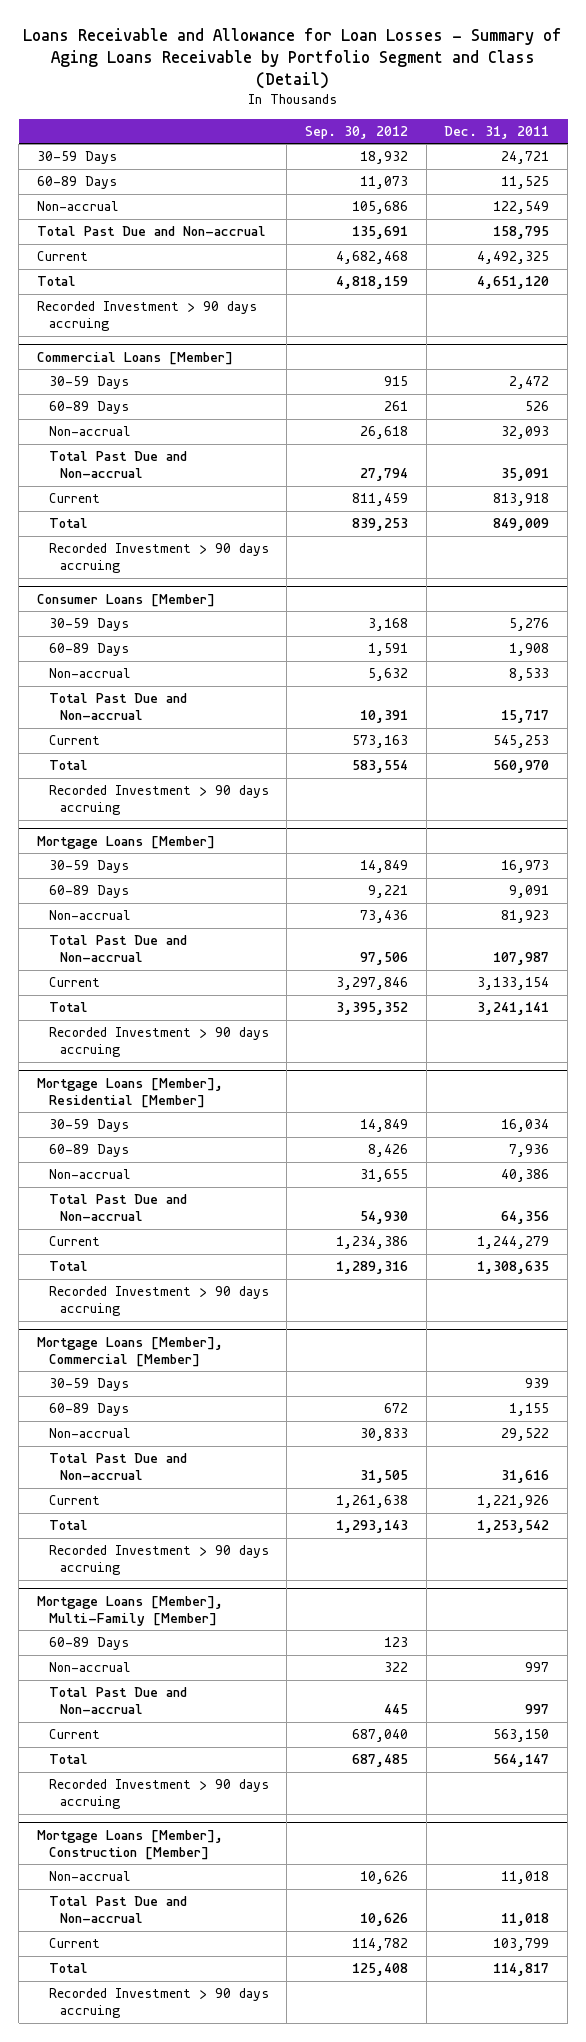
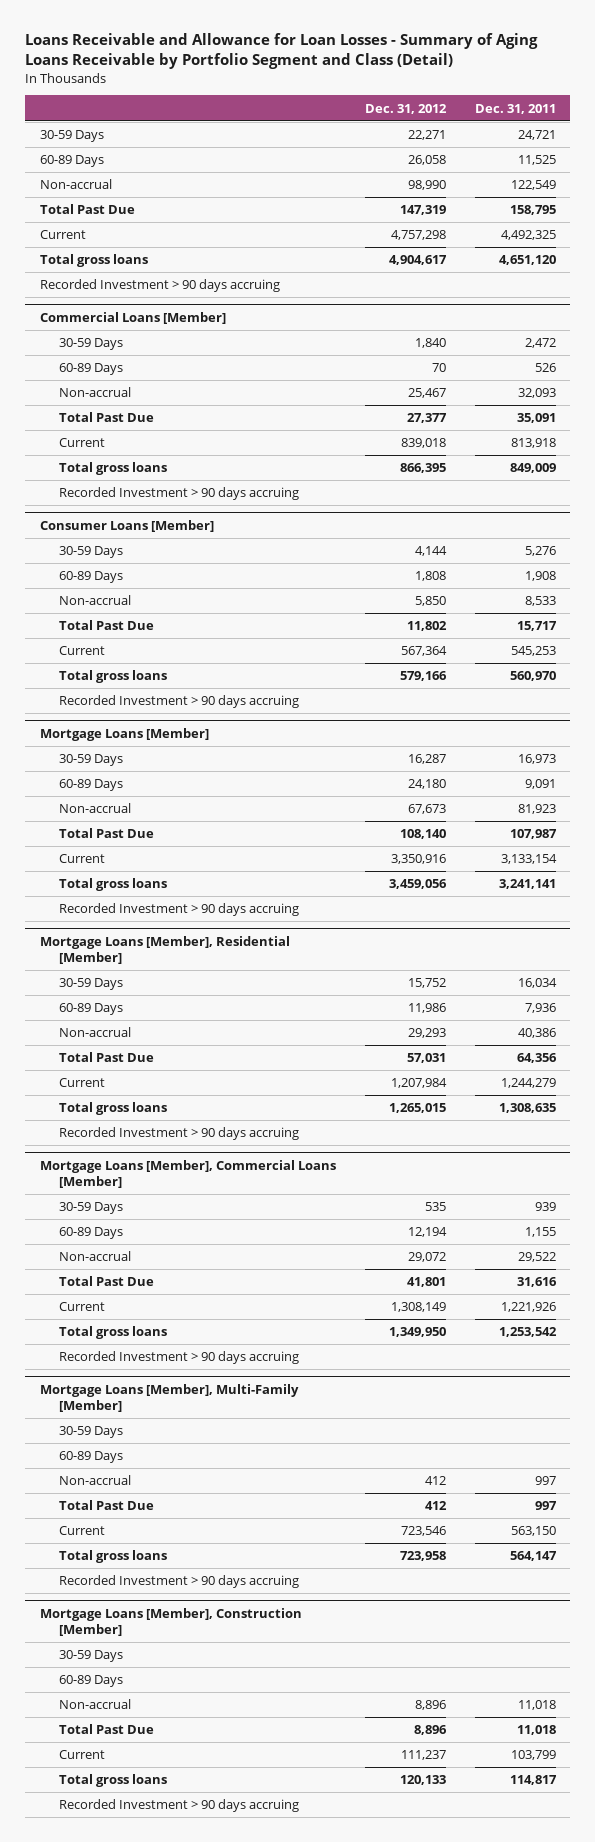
- | Sep. 30, 2012 | Dec. 31, 2011
+ | Dec. 31, 2012 | Dec. 31, 2011
- Total Past Due and Non-accrual | 135,691 | 158,795
+ Total Past Due | 147,319 | 158,795
- Total | 4,818,159 | 4,651,120
+ Total gross loans | 4,904,617 | 4,651,120
@ Commercial Loans [Member]
- Total Past Due and Non-accrual | 27,794 | 35,091
+ Total Past Due | 27,377 | 35,091
- Total | 839,253 | 849,009
+ Total gross loans | 866,395 | 849,009
@ Consumer Loans [Member]
- Total Past Due and Non-accrual | 10,391 | 15,717
+ Total Past Due | 11,802 | 15,717
- Total | 583,554 | 560,970
+ Total gross loans | 579,166 | 560,970
@ Mortgage Loans [Member]
- Total Past Due and Non-accrual | 97,506 | 107,987
+ Total Past Due | 108,140 | 107,987
- Total | 3,395,352 | 3,241,141
+ Total gross loans | 3,459,056 | 3,241,141
@ Mortgage Loans [Member], Residential [Member]
- Total Past Due and Non-accrual | 54,930 | 64,356
+ Total Past Due | 57,031 | 64,356
- Total | 1,289,316 | 1,308,635
+ Total gross loans | 1,265,015 | 1,308,635
- Mortgage Loans [Member], Commercial [Member]
+ Mortgage Loans [Member], Commercial Loans [Member]
- Total Past Due and Non-accrual | 31,505 | 31,616
+ Total Past Due | 41,801 | 31,616
- Total | 1,293,143 | 1,253,542
+ Total gross loans | 1,349,950 | 1,253,542
@ Mortgage Loans [Member], Multi-Family [Member]
+ 30-59 Days
- Total Past Due and Non-accrual | 445 | 997
+ Total Past Due | 412 | 997
- Total | 687,485 | 564,147
+ Total gross loans | 723,958 | 564,147
@ Mortgage Loans [Member], Construction [Member]
+ 30-59 Days
+ 60-89 Days
- Total Past Due and Non-accrual | 10,626 | 11,018
+ Total Past Due | 8,896 | 11,018
- Total | 125,408 | 114,817
+ Total gross loans | 120,133 | 114,817

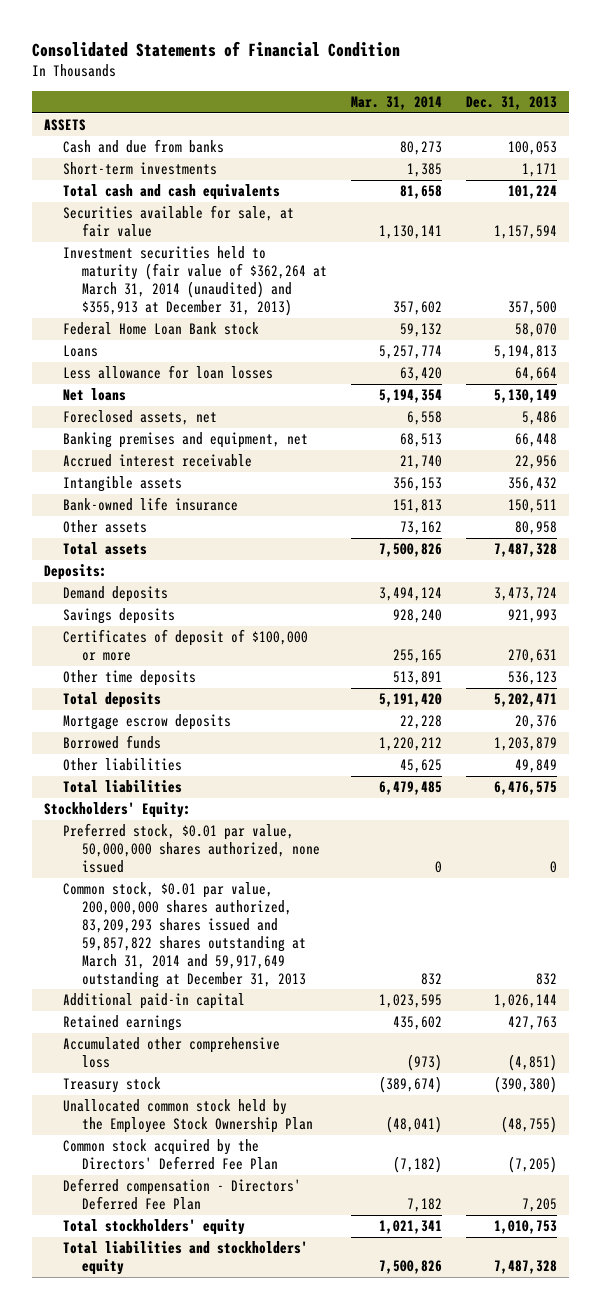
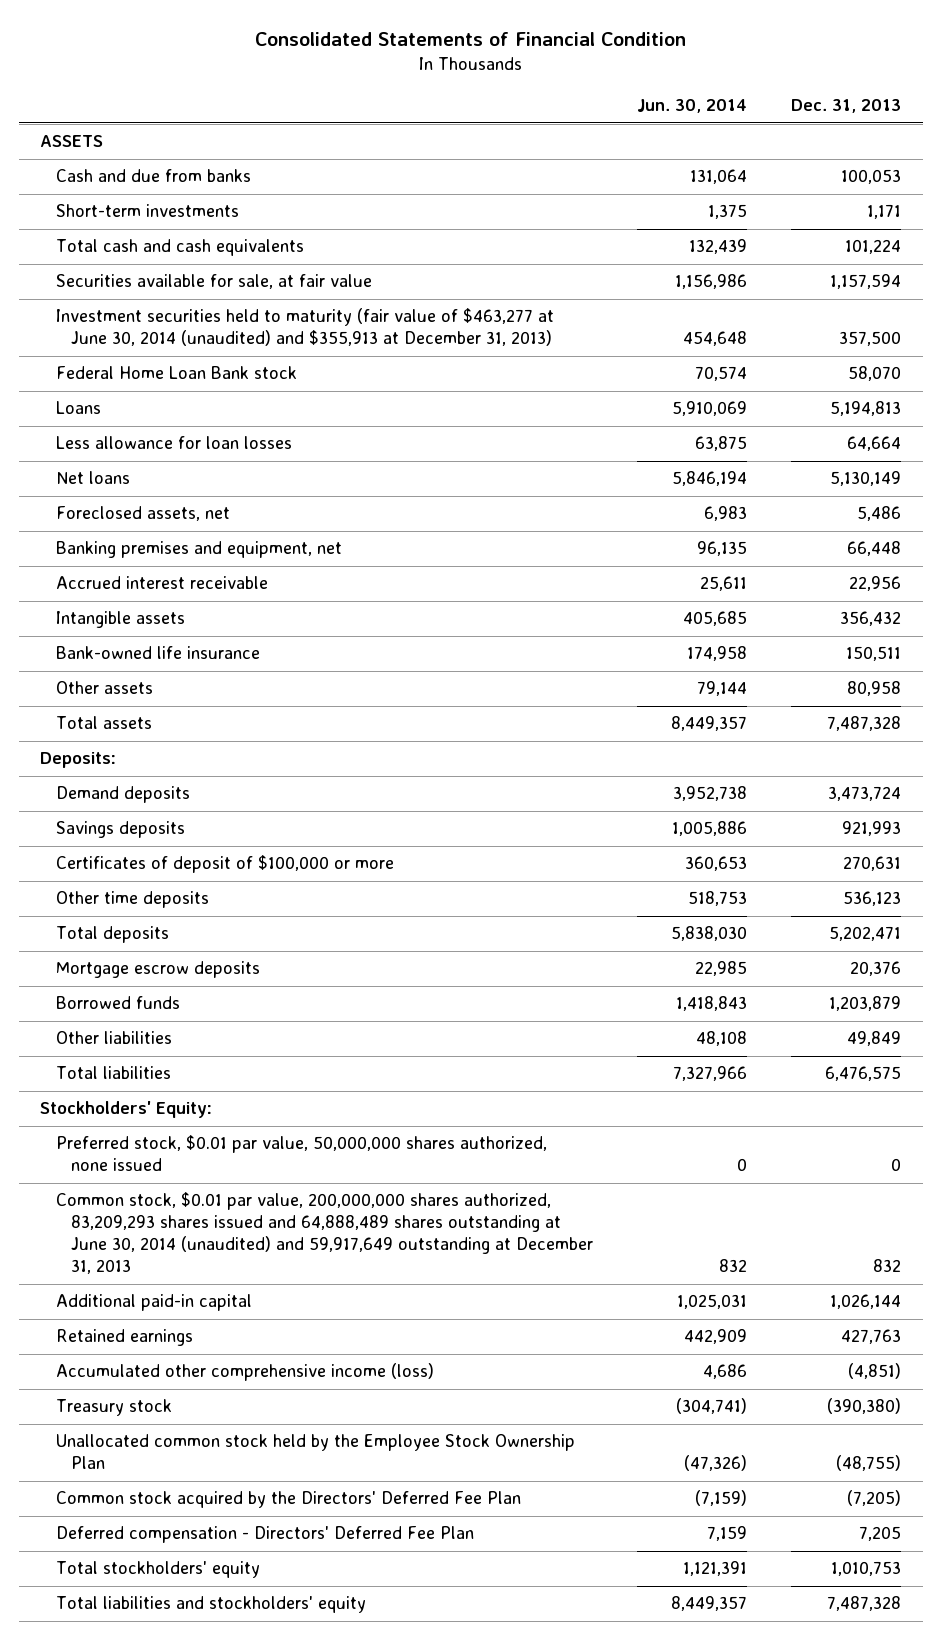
- | Mar. 31, 2014 | Dec. 31, 2013
+ | Jun. 30, 2014 | Dec. 31, 2013
- Investment securities held to maturity (fair value of $362,264 at March 31, 2014 (unaudited) and $355,913 at December 31, 2013) | 357,602 | 357,500
+ Investment securities held to maturity (fair value of $463,277 at June 30, 2014 (unaudited) and $355,913 at December 31, 2013) | 454,648 | 357,500
- Common stock, $0.01 par value, 200,000,000 shares authorized, 83,209,293 shares issued and 59,857,822 shares outstanding at March 31, 2014 and 59,917,649 outstanding at December 31, 2013 | 832 | 832
+ Common stock, $0.01 par value, 200,000,000 shares authorized, 83,209,293 shares issued and 64,888,489 shares outstanding at June 30, 2014 (unaudited) and 59,917,649 outstanding at December 31, 2013 | 832 | 832
- Accumulated other comprehensive loss | (973) | (4,851)
+ Accumulated other comprehensive income (loss) | 4,686 | (4,851)

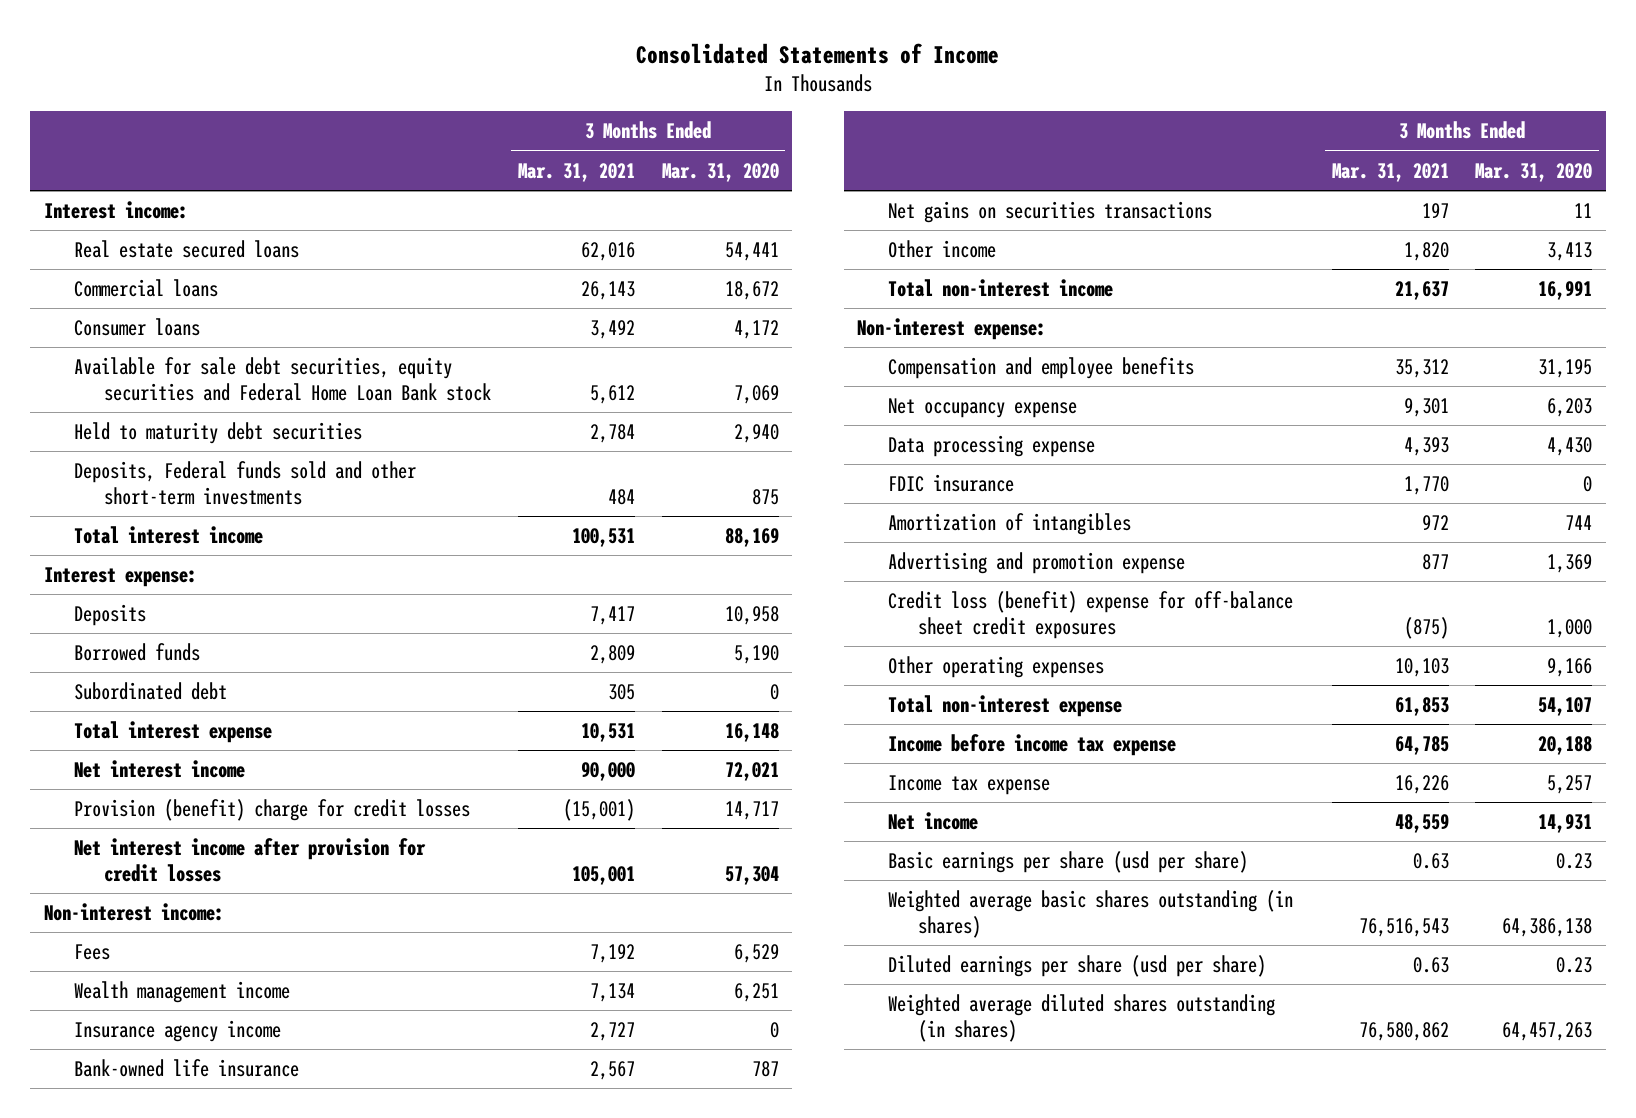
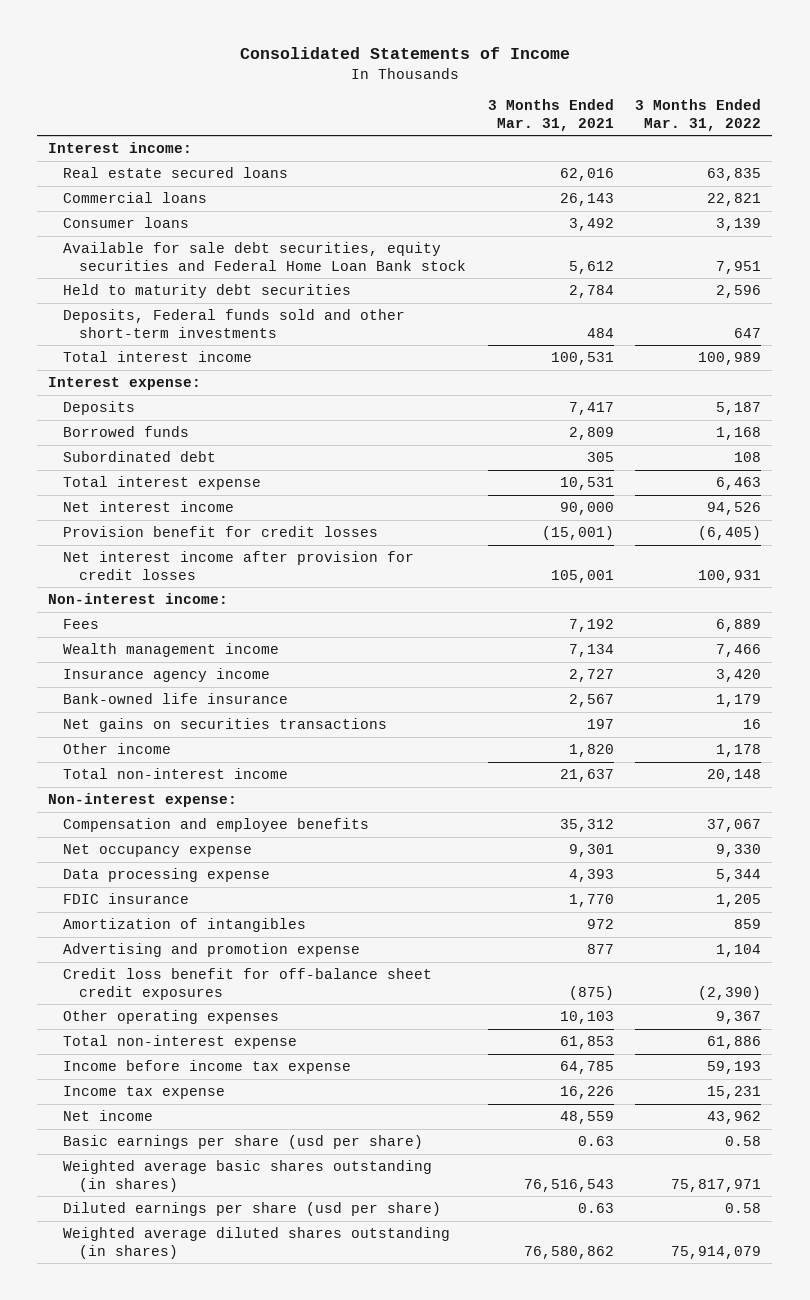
- | 3 Months Ended Mar. 31, 2021 | 3 Months Ended Mar. 31, 2020
+ | 3 Months Ended Mar. 31, 2021 | 3 Months Ended Mar. 31, 2022
- Provision (benefit) charge for credit losses | (15,001) | 14,717
+ Provision benefit for credit losses | (15,001) | (6,405)
- Credit loss (benefit) expense for off-balance sheet credit exposures | (875) | 1,000
+ Credit loss benefit for off-balance sheet credit exposures | (875) | (2,390)

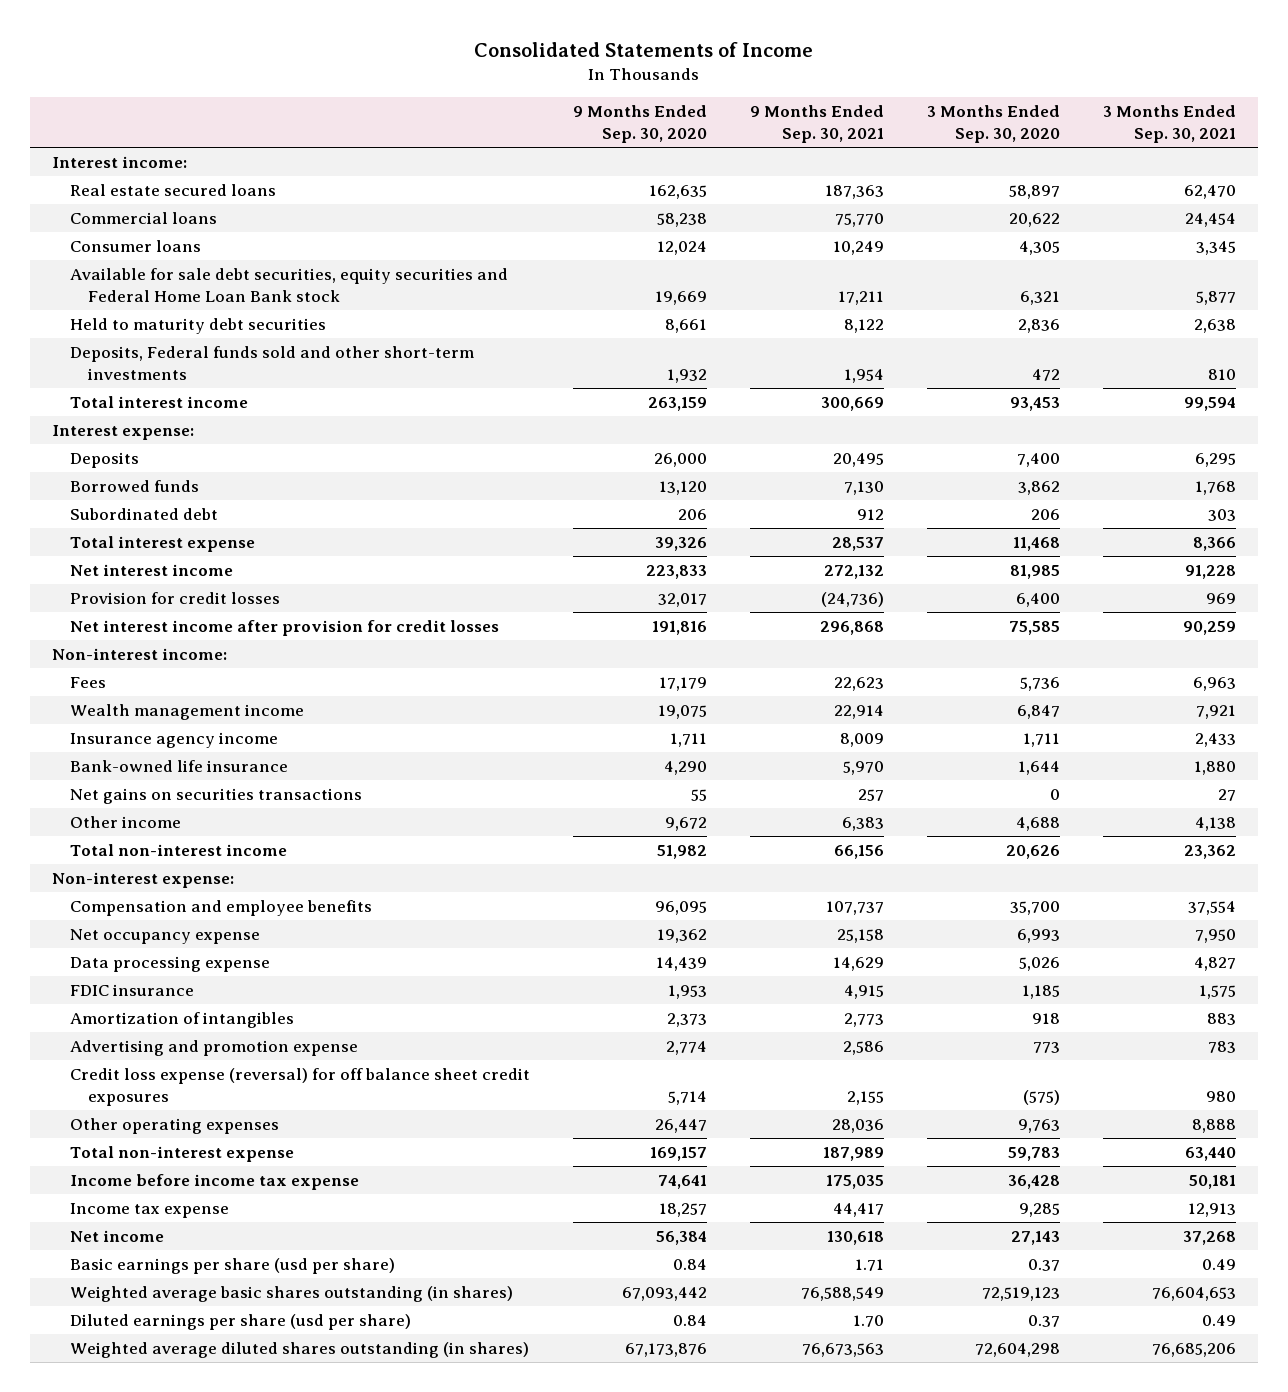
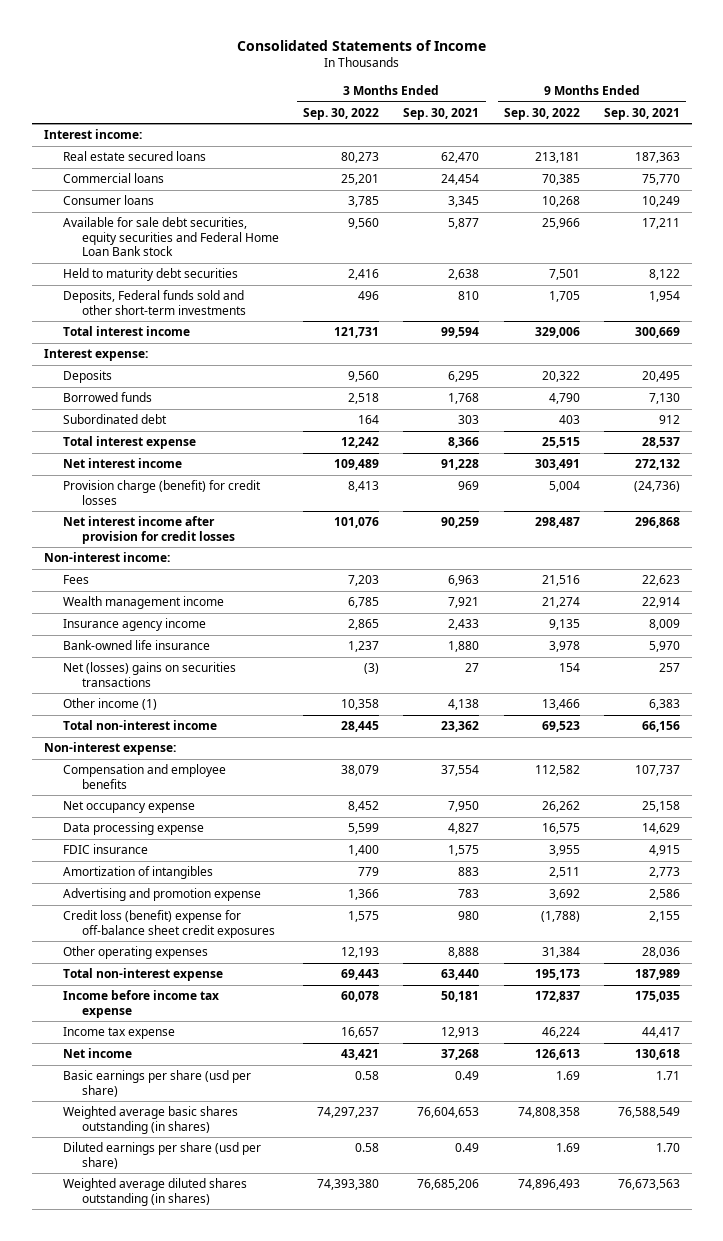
- | 9 Months Ended Sep. 30, 2020 | 9 Months Ended Sep. 30, 2021 | 3 Months Ended Sep. 30, 2020 | 3 Months Ended Sep. 30, 2021
+ | 3 Months Ended Sep. 30, 2022 | 3 Months Ended Sep. 30, 2021 | 9 Months Ended Sep. 30, 2022 | 9 Months Ended Sep. 30, 2021
- Provision for credit losses | 32,017 | (24,736) | 6,400 | 969
+ Provision charge (benefit) for credit losses | 8,413 | 969 | 5,004 | (24,736)
- Net gains on securities transactions | 55 | 257 | 0 | 27
- Other income | 9,672 | 6,383 | 4,688 | 4,138
+ Net (losses) gains on securities transactions | (3) | 27 | 154 | 257
+ Other income (1) | 10,358 | 4,138 | 13,466 | 6,383
- Credit loss expense (reversal) for off balance sheet credit exposures | 5,714 | 2,155 | (575) | 980
+ Credit loss (benefit) expense for off-balance sheet credit exposures | 1,575 | 980 | (1,788) | 2,155

